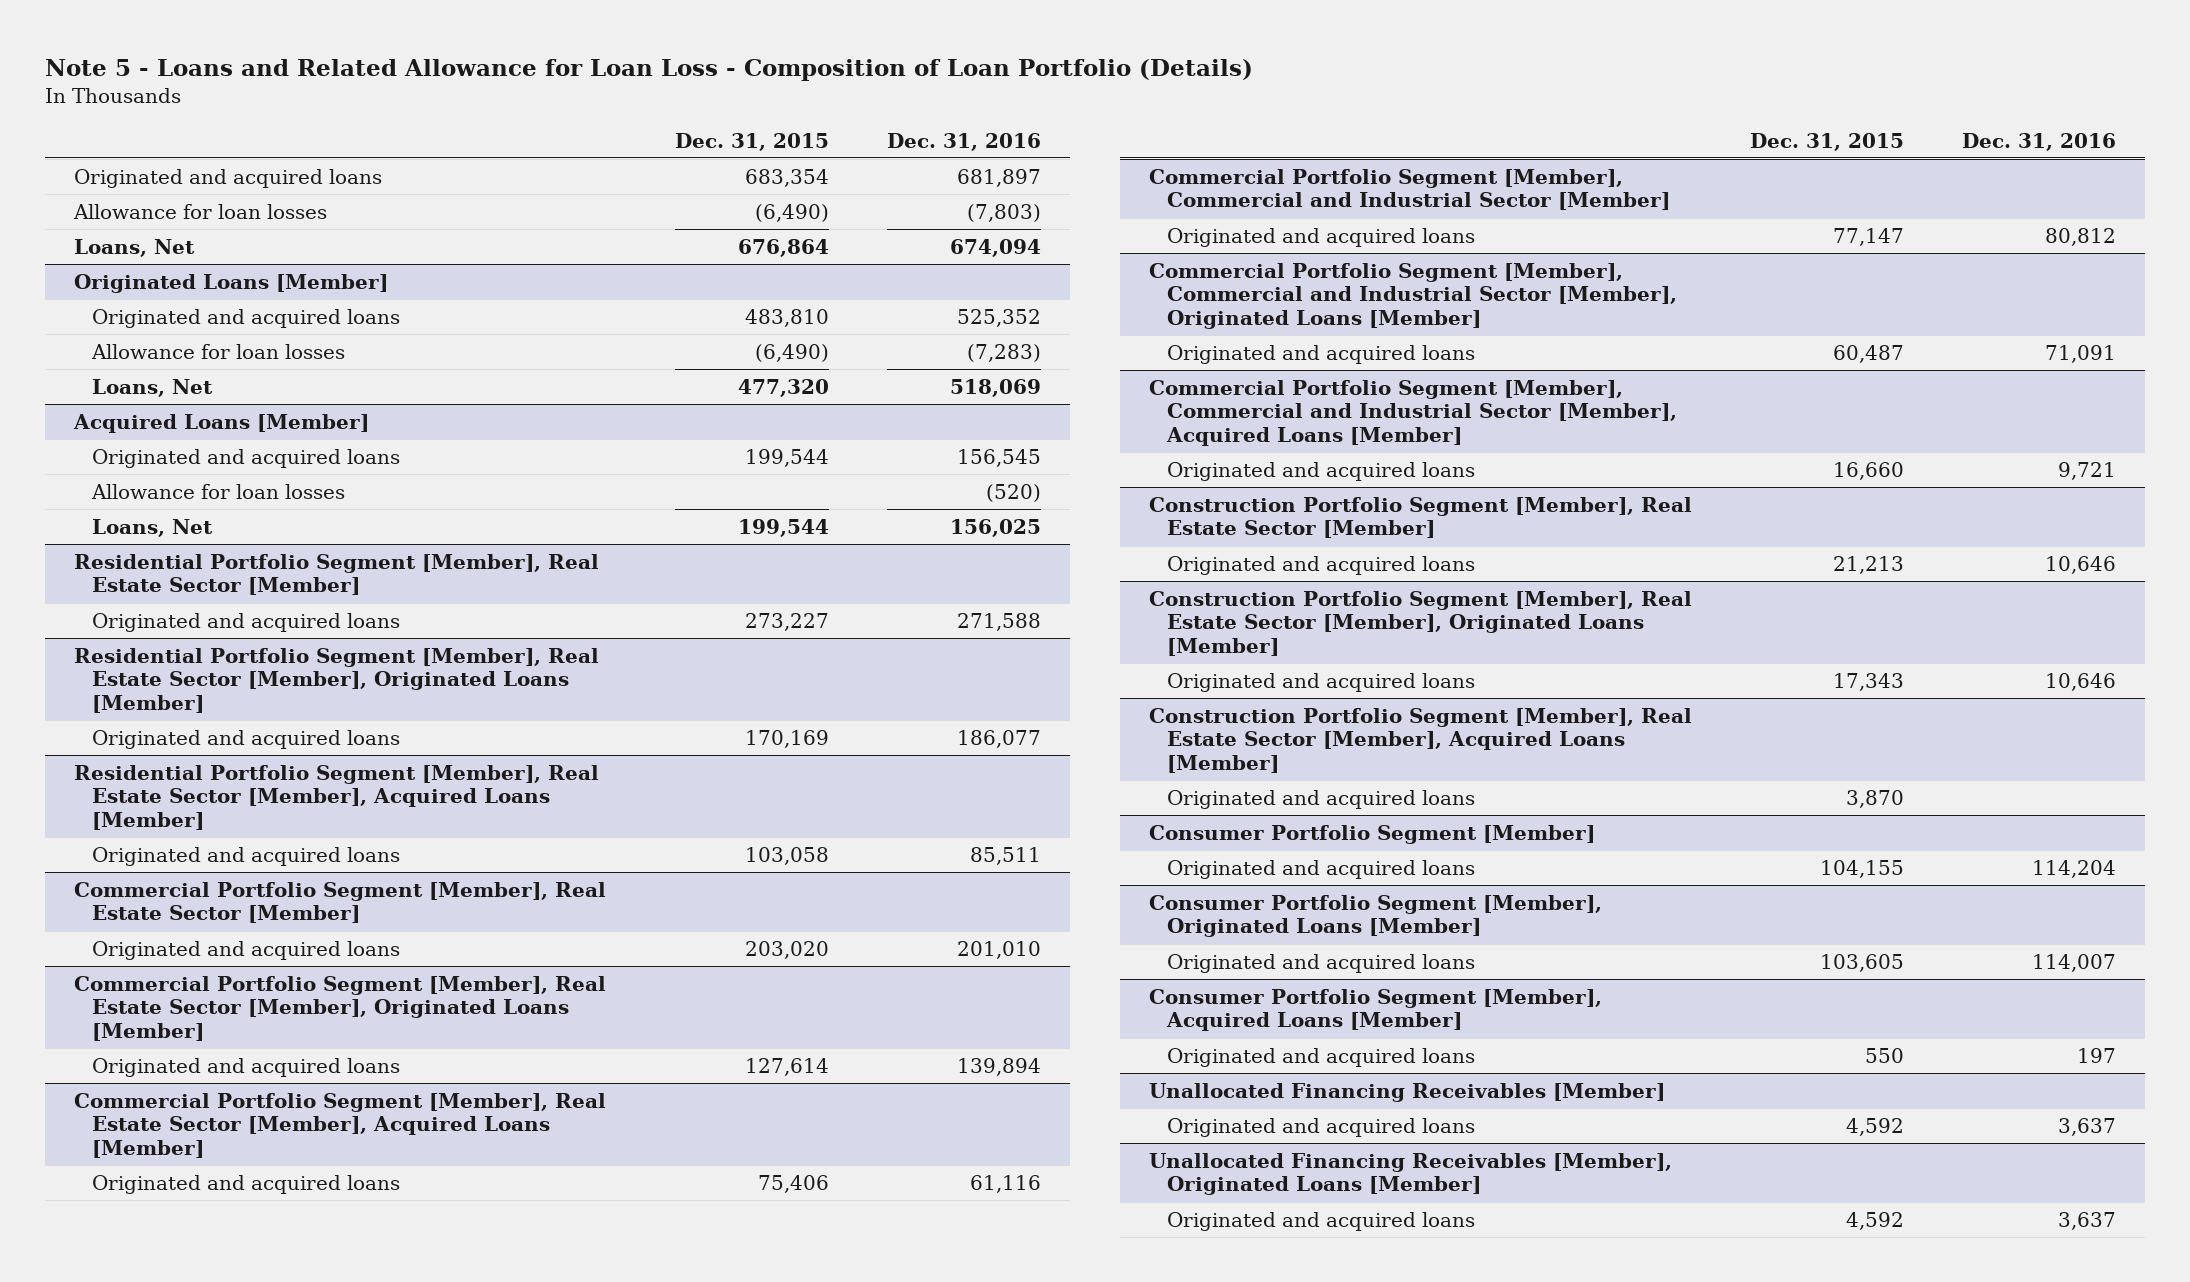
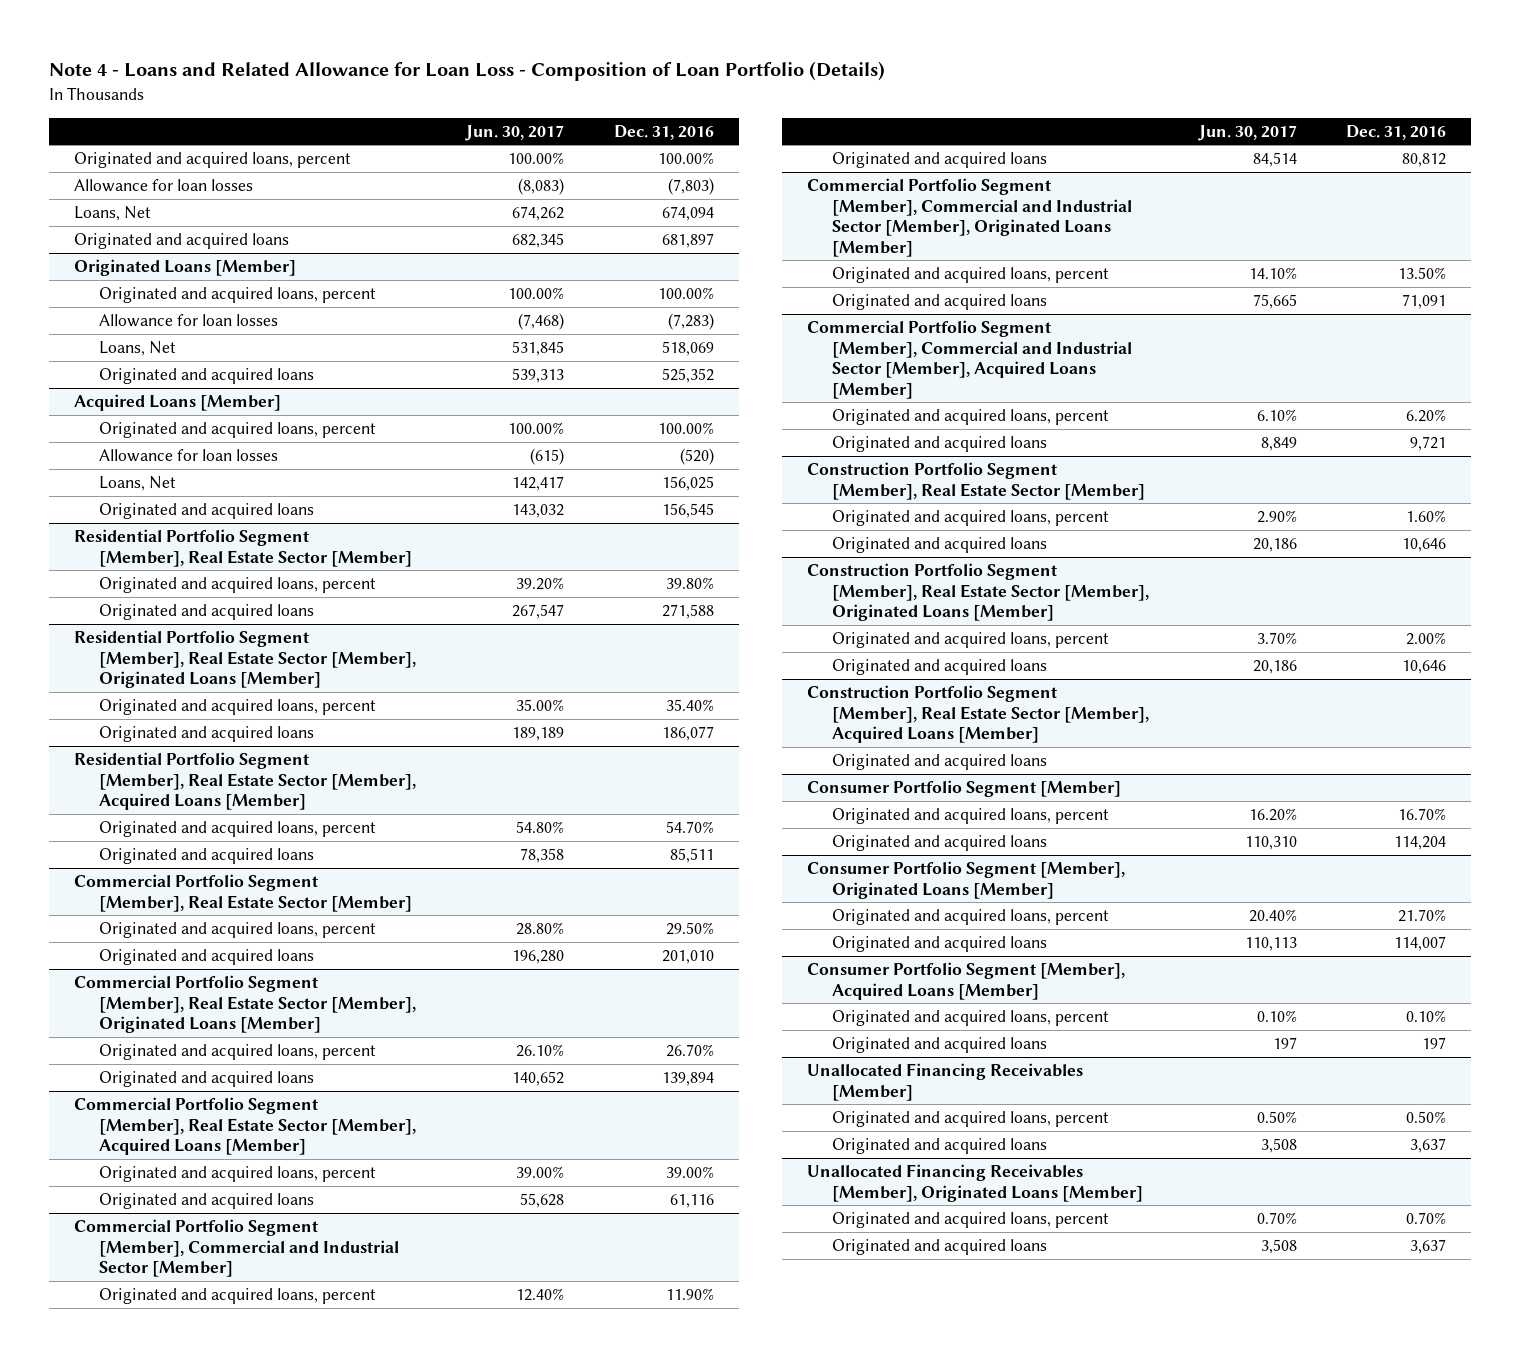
- Note 5 - Loans and Related Allowance for Loan Loss - Composition of Loan Portfolio (Details)
+ Note 4 - Loans and Related Allowance for Loan Loss - Composition of Loan Portfolio (Details)
- | Dec. 31, 2015 | Dec. 31, 2016
+ | Jun. 30, 2017 | Dec. 31, 2016
+ Originated and acquired loans, percent | 100.00% | 100.00%
moved down: Originated and acquired loans | 682,345 | 681,897
@ Originated Loans [Member]
+ Originated and acquired loans, percent | 100.00% | 100.00%
moved down: Originated and acquired loans | 539,313 | 525,352
@ Acquired Loans [Member]
+ Originated and acquired loans, percent | 100.00% | 100.00%
moved down: Originated and acquired loans | 143,032 | 156,545
@ Residential Portfolio Segment [Member], Real Estate Sector [Member]
+ Originated and acquired loans, percent | 39.20% | 39.80%
@ Residential Portfolio Segment [Member], Real Estate Sector [Member], Originated Loans [Member]
+ Originated and acquired loans, percent | 35.00% | 35.40%
@ Residential Portfolio Segment [Member], Real Estate Sector [Member], Acquired Loans [Member]
+ Originated and acquired loans, percent | 54.80% | 54.70%
@ Commercial Portfolio Segment [Member], Real Estate Sector [Member]
+ Originated and acquired loans, percent | 28.80% | 29.50%
@ Commercial Portfolio Segment [Member], Real Estate Sector [Member], Originated Loans [Member]
+ Originated and acquired loans, percent | 26.10% | 26.70%
@ Commercial Portfolio Segment [Member], Real Estate Sector [Member], Acquired Loans [Member]
+ Originated and acquired loans, percent | 39.00% | 39.00%
@ Commercial Portfolio Segment [Member], Commercial and Industrial Sector [Member]
+ Originated and acquired loans, percent | 12.40% | 11.90%
@ Commercial Portfolio Segment [Member], Commercial and Industrial Sector [Member], Originated Loans [Member]
+ Originated and acquired loans, percent | 14.10% | 13.50%
@ Commercial Portfolio Segment [Member], Commercial and Industrial Sector [Member], Acquired Loans [Member]
+ Originated and acquired loans, percent | 6.10% | 6.20%
@ Construction Portfolio Segment [Member], Real Estate Sector [Member]
+ Originated and acquired loans, percent | 2.90% | 1.60%
@ Construction Portfolio Segment [Member], Real Estate Sector [Member], Originated Loans [Member]
+ Originated and acquired loans, percent | 3.70% | 2.00%
@ Consumer Portfolio Segment [Member]
+ Originated and acquired loans, percent | 16.20% | 16.70%
@ Consumer Portfolio Segment [Member], Originated Loans [Member]
+ Originated and acquired loans, percent | 20.40% | 21.70%
@ Consumer Portfolio Segment [Member], Acquired Loans [Member]
+ Originated and acquired loans, percent | 0.10% | 0.10%
@ Unallocated Financing Receivables [Member]
+ Originated and acquired loans, percent | 0.50% | 0.50%
@ Unallocated Financing Receivables [Member], Originated Loans [Member]
+ Originated and acquired loans, percent | 0.70% | 0.70%

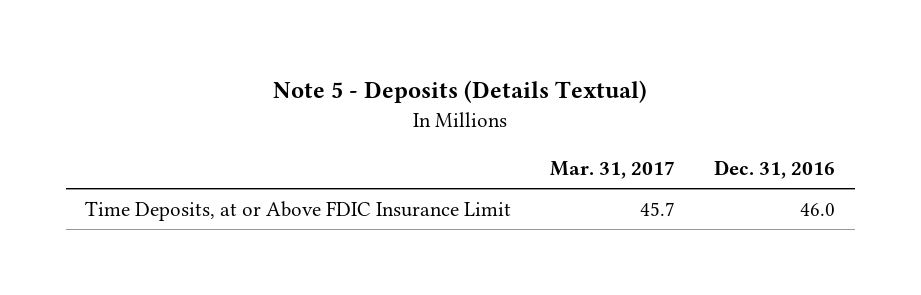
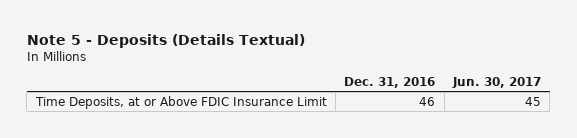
- | Mar. 31, 2017 | Dec. 31, 2016
+ | Dec. 31, 2016 | Jun. 30, 2017
- Time Deposits, at or Above FDIC Insurance Limit | 45.7 | 46.0
+ Time Deposits, at or Above FDIC Insurance Limit | 46 | 45

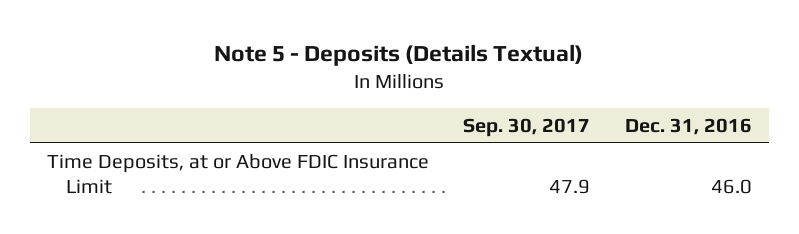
- | Dec. 31, 2016 | Jun. 30, 2017
+ | Sep. 30, 2017 | Dec. 31, 2016
- Time Deposits, at or Above FDIC Insurance Limit | 46 | 45
+ Time Deposits, at or Above FDIC Insurance Limit | 47.9 | 46.0

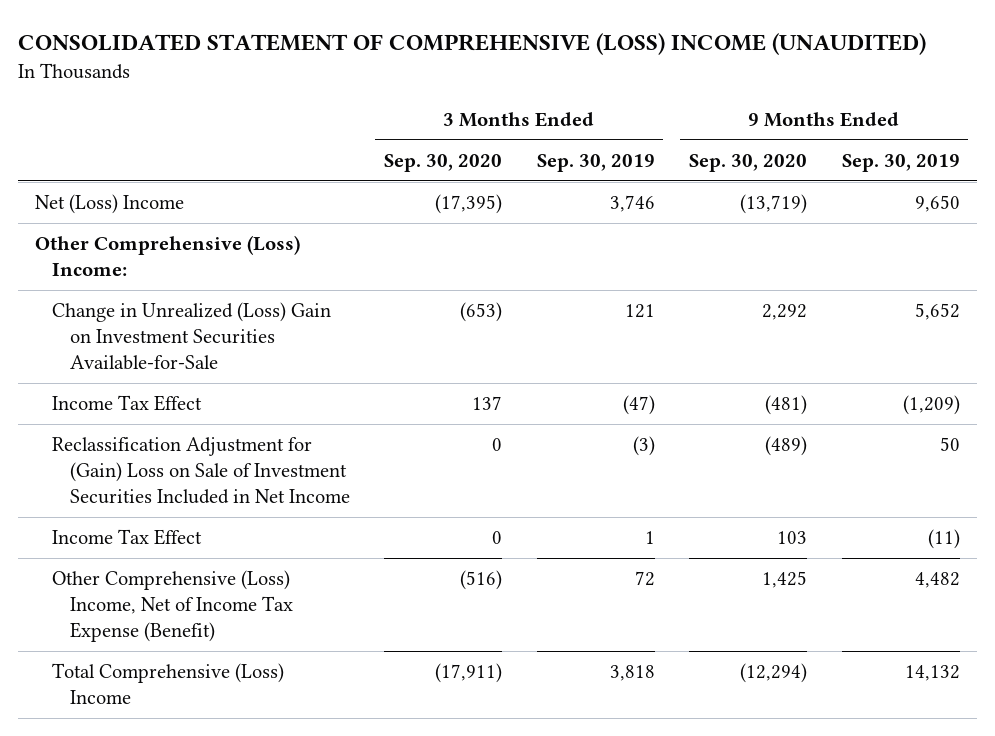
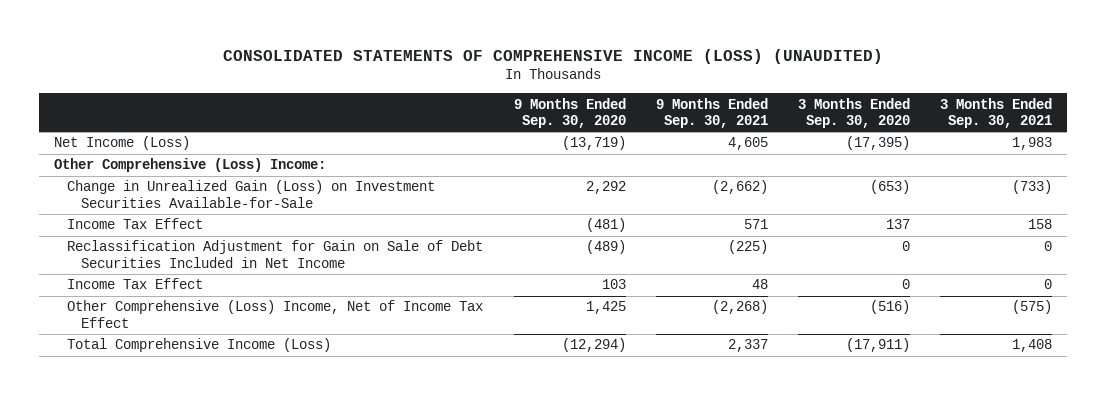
- CONSOLIDATED STATEMENT OF COMPREHENSIVE (LOSS) INCOME (UNAUDITED)
+ CONSOLIDATED STATEMENTS OF COMPREHENSIVE INCOME (LOSS) (UNAUDITED)
- | 3 Months Ended Sep. 30, 2020 | 3 Months Ended Sep. 30, 2019 | 9 Months Ended Sep. 30, 2020 | 9 Months Ended Sep. 30, 2019
+ | 9 Months Ended Sep. 30, 2020 | 9 Months Ended Sep. 30, 2021 | 3 Months Ended Sep. 30, 2020 | 3 Months Ended Sep. 30, 2021
- Net (Loss) Income | (17,395) | 3,746 | (13,719) | 9,650
+ Net Income (Loss) | (13,719) | 4,605 | (17,395) | 1,983
- Change in Unrealized (Loss) Gain on Investment Securities Available-for-Sale | (653) | 121 | 2,292 | 5,652
+ Change in Unrealized Gain (Loss) on Investment Securities Available-for-Sale | 2,292 | (2,662) | (653) | (733)
- Reclassification Adjustment for (Gain) Loss on Sale of Investment Securities Included in Net Income | 0 | (3) | (489) | 50
+ Reclassification Adjustment for Gain on Sale of Debt Securities Included in Net Income | (489) | (225) | 0 | 0
- Other Comprehensive (Loss) Income, Net of Income Tax Expense (Benefit) | (516) | 72 | 1,425 | 4,482
- Total Comprehensive (Loss) Income | (17,911) | 3,818 | (12,294) | 14,132
+ Other Comprehensive (Loss) Income, Net of Income Tax Effect | 1,425 | (2,268) | (516) | (575)
+ Total Comprehensive Income (Loss) | (12,294) | 2,337 | (17,911) | 1,408

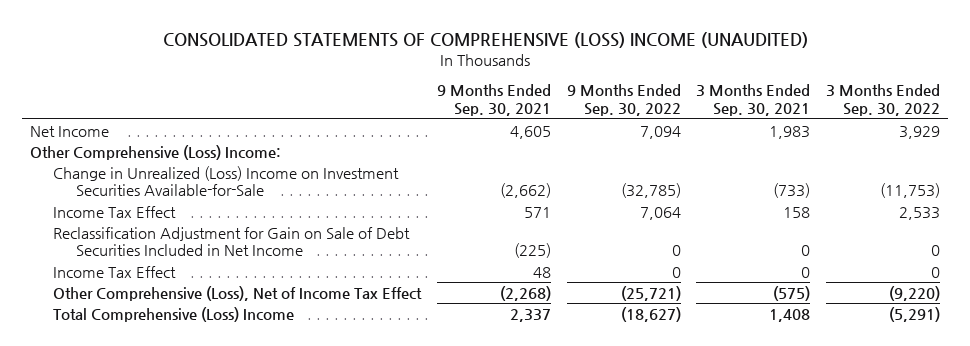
- CONSOLIDATED STATEMENTS OF COMPREHENSIVE INCOME (LOSS) (UNAUDITED)
+ CONSOLIDATED STATEMENTS OF COMPREHENSIVE (LOSS) INCOME (UNAUDITED)
- | 9 Months Ended Sep. 30, 2020 | 9 Months Ended Sep. 30, 2021 | 3 Months Ended Sep. 30, 2020 | 3 Months Ended Sep. 30, 2021
+ | 9 Months Ended Sep. 30, 2021 | 9 Months Ended Sep. 30, 2022 | 3 Months Ended Sep. 30, 2021 | 3 Months Ended Sep. 30, 2022
- Net Income (Loss) | (13,719) | 4,605 | (17,395) | 1,983
+ Net Income | 4,605 | 7,094 | 1,983 | 3,929
- Change in Unrealized Gain (Loss) on Investment Securities Available-for-Sale | 2,292 | (2,662) | (653) | (733)
+ Change in Unrealized (Loss) Income on Investment Securities Available-for-Sale | (2,662) | (32,785) | (733) | (11,753)
- Other Comprehensive (Loss) Income, Net of Income Tax Effect | 1,425 | (2,268) | (516) | (575)
- Total Comprehensive Income (Loss) | (12,294) | 2,337 | (17,911) | 1,408
+ Other Comprehensive (Loss), Net of Income Tax Effect | (2,268) | (25,721) | (575) | (9,220)
+ Total Comprehensive (Loss) Income | 2,337 | (18,627) | 1,408 | (5,291)

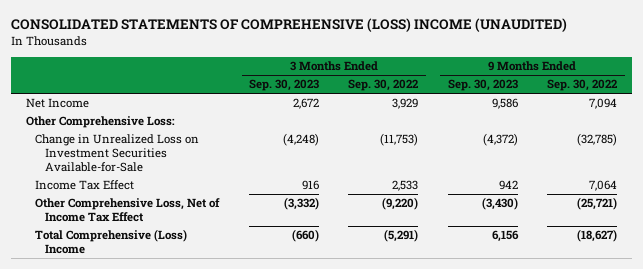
- | 9 Months Ended Sep. 30, 2021 | 9 Months Ended Sep. 30, 2022 | 3 Months Ended Sep. 30, 2021 | 3 Months Ended Sep. 30, 2022
+ | 3 Months Ended Sep. 30, 2023 | 3 Months Ended Sep. 30, 2022 | 9 Months Ended Sep. 30, 2023 | 9 Months Ended Sep. 30, 2022
- Other Comprehensive (Loss) Income:
- Change in Unrealized (Loss) Income on Investment Securities Available-for-Sale | (2,662) | (32,785) | (733) | (11,753)
+ Other Comprehensive Loss:
+ Change in Unrealized Loss on Investment Securities Available-for-Sale | (4,248) | (11,753) | (4,372) | (32,785)
- Reclassification Adjustment for Gain on Sale of Debt Securities Included in Net Income | (225) | 0 | 0 | 0
- Income Tax Effect | 48 | 0 | 0 | 0
- Other Comprehensive (Loss), Net of Income Tax Effect | (2,268) | (25,721) | (575) | (9,220)
+ Other Comprehensive Loss, Net of Income Tax Effect | (3,332) | (9,220) | (3,430) | (25,721)

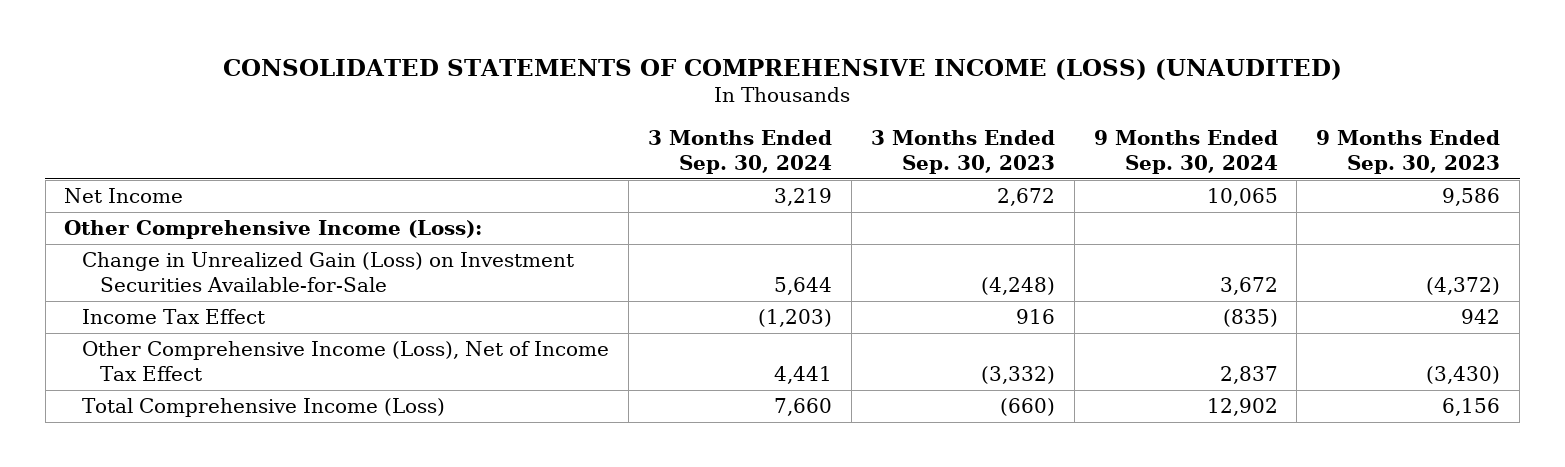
- CONSOLIDATED STATEMENTS OF COMPREHENSIVE (LOSS) INCOME (UNAUDITED)
+ CONSOLIDATED STATEMENTS OF COMPREHENSIVE INCOME (LOSS) (UNAUDITED)
- | 3 Months Ended Sep. 30, 2023 | 3 Months Ended Sep. 30, 2022 | 9 Months Ended Sep. 30, 2023 | 9 Months Ended Sep. 30, 2022
+ | 3 Months Ended Sep. 30, 2024 | 3 Months Ended Sep. 30, 2023 | 9 Months Ended Sep. 30, 2024 | 9 Months Ended Sep. 30, 2023
- Other Comprehensive Loss:
- Change in Unrealized Loss on Investment Securities Available-for-Sale | (4,248) | (11,753) | (4,372) | (32,785)
+ Other Comprehensive Income (Loss):
+ Change in Unrealized Gain (Loss) on Investment Securities Available-for-Sale | 5,644 | (4,248) | 3,672 | (4,372)
- Other Comprehensive Loss, Net of Income Tax Effect | (3,332) | (9,220) | (3,430) | (25,721)
- Total Comprehensive (Loss) Income | (660) | (5,291) | 6,156 | (18,627)
+ Other Comprehensive Income (Loss), Net of Income Tax Effect | 4,441 | (3,332) | 2,837 | (3,430)
+ Total Comprehensive Income (Loss) | 7,660 | (660) | 12,902 | 6,156

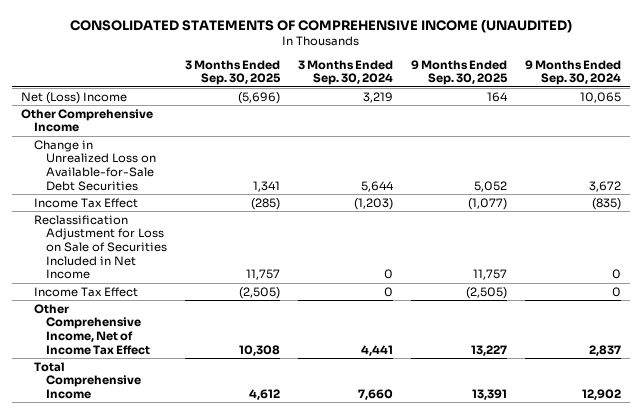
- CONSOLIDATED STATEMENTS OF COMPREHENSIVE INCOME (LOSS) (UNAUDITED)
+ CONSOLIDATED STATEMENTS OF COMPREHENSIVE INCOME (UNAUDITED)
- | 3 Months Ended Sep. 30, 2024 | 3 Months Ended Sep. 30, 2023 | 9 Months Ended Sep. 30, 2024 | 9 Months Ended Sep. 30, 2023
+ | 3 Months Ended Sep. 30, 2025 | 3 Months Ended Sep. 30, 2024 | 9 Months Ended Sep. 30, 2025 | 9 Months Ended Sep. 30, 2024
- Net Income | 3,219 | 2,672 | 10,065 | 9,586
- Other Comprehensive Income (Loss):
- Change in Unrealized Gain (Loss) on Investment Securities Available-for-Sale | 5,644 | (4,248) | 3,672 | (4,372)
+ Net (Loss) Income | (5,696) | 3,219 | 164 | 10,065
+ Other Comprehensive Income
+ Change in Unrealized Loss on Available-for-Sale Debt Securities | 1,341 | 5,644 | 5,052 | 3,672
- Other Comprehensive Income (Loss), Net of Income Tax Effect | 4,441 | (3,332) | 2,837 | (3,430)
- Total Comprehensive Income (Loss) | 7,660 | (660) | 12,902 | 6,156
+ Reclassification Adjustment for Loss on Sale of Securities Included in Net Income | 11,757 | 0 | 11,757 | 0
+ Income Tax Effect | (2,505) | 0 | (2,505) | 0
+ Other Comprehensive Income, Net of Income Tax Effect | 10,308 | 4,441 | 13,227 | 2,837
+ Total Comprehensive Income | 4,612 | 7,660 | 13,391 | 12,902

